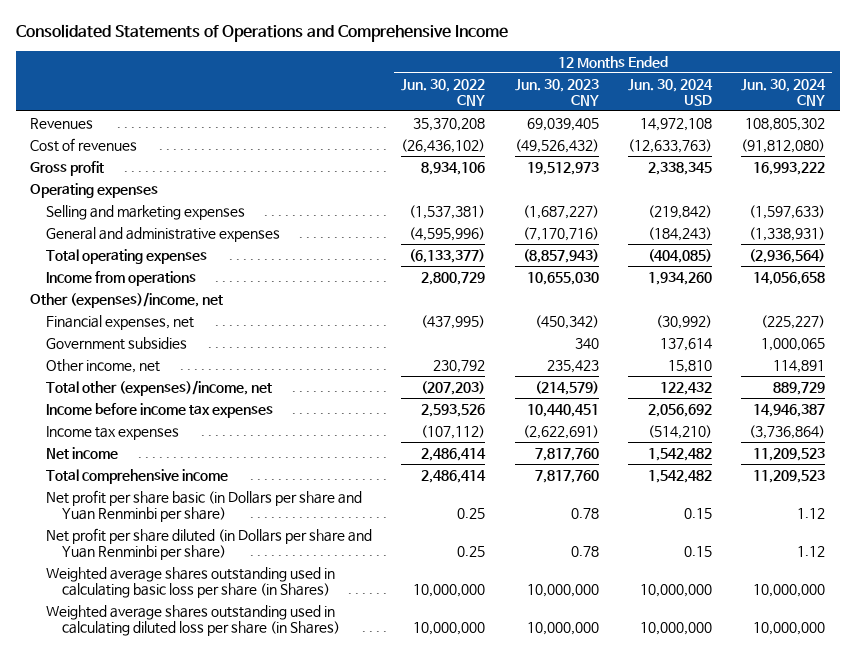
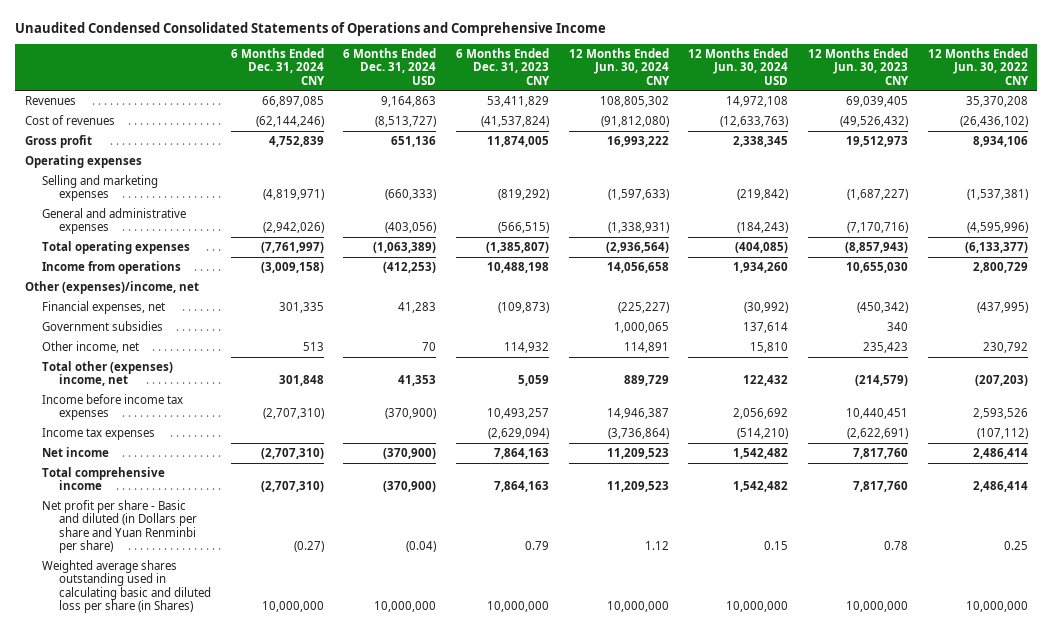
- Consolidated Statements of Operations and Comprehensive Income
+ Unaudited Condensed Consolidated Statements of Operations and Comprehensive Income
- | 12 Months Ended Jun. 30, 2022 CNY | 12 Months Ended Jun. 30, 2023 CNY | 12 Months Ended Jun. 30, 2024 USD | 12 Months Ended Jun. 30, 2024 CNY
+ | 6 Months Ended Dec. 31, 2024 CNY | 6 Months Ended Dec. 31, 2024 USD | 6 Months Ended Dec. 31, 2023 CNY | 12 Months Ended Jun. 30, 2024 CNY | 12 Months Ended Jun. 30, 2024 USD | 12 Months Ended Jun. 30, 2023 CNY | 12 Months Ended Jun. 30, 2022 CNY
- Total other (expenses)/income, net | (207,203) | (214,579) | 122,432 | 889,729
+ Total other (expenses) income, net | 301,848 | 41,353 | 5,059 | 889,729 | 122,432 | (214,579) | (207,203)
- Net profit per share basic (in Dollars per share and Yuan Renminbi per share) | 0.25 | 0.78 | 0.15 | 1.12
- Net profit per share diluted (in Dollars per share and Yuan Renminbi per share) | 0.25 | 0.78 | 0.15 | 1.12
- Weighted average shares outstanding used in calculating basic loss per share (in Shares) | 10,000,000 | 10,000,000 | 10,000,000 | 10,000,000
- Weighted average shares outstanding used in calculating diluted loss per share (in Shares) | 10,000,000 | 10,000,000 | 10,000,000 | 10,000,000
+ Net profit per share - Basic and diluted (in Dollars per share and Yuan Renminbi per share) | (0.27) | (0.04) | 0.79 | 1.12 | 0.15 | 0.78 | 0.25
+ Weighted average shares outstanding used in calculating basic and diluted loss per share (in Shares) | 10,000,000 | 10,000,000 | 10,000,000 | 10,000,000 | 10,000,000 | 10,000,000 | 10,000,000

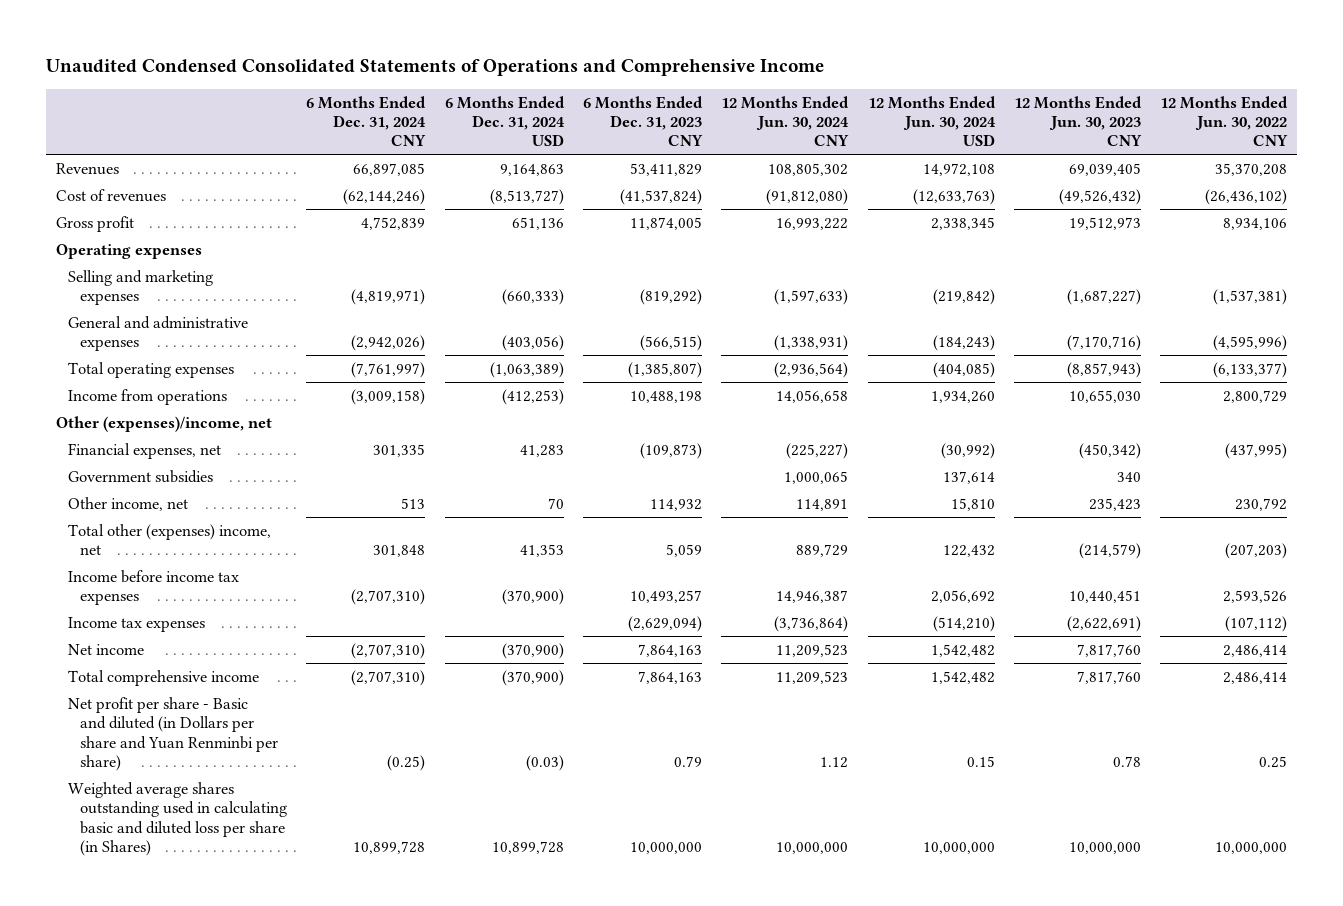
- Net profit per share - Basic and diluted (in Dollars per share and Yuan Renminbi per share) | (0.27) | (0.04) | 0.79 | 1.12 | 0.15 | 0.78 | 0.25
- Weighted average shares outstanding used in calculating basic and diluted loss per share (in Shares) | 10,000,000 | 10,000,000 | 10,000,000 | 10,000,000 | 10,000,000 | 10,000,000 | 10,000,000
+ Net profit per share - Basic and diluted (in Dollars per share and Yuan Renminbi per share) | (0.25) | (0.03) | 0.79 | 1.12 | 0.15 | 0.78 | 0.25
+ Weighted average shares outstanding used in calculating basic and diluted loss per share (in Shares) | 10,899,728 | 10,899,728 | 10,000,000 | 10,000,000 | 10,000,000 | 10,000,000 | 10,000,000

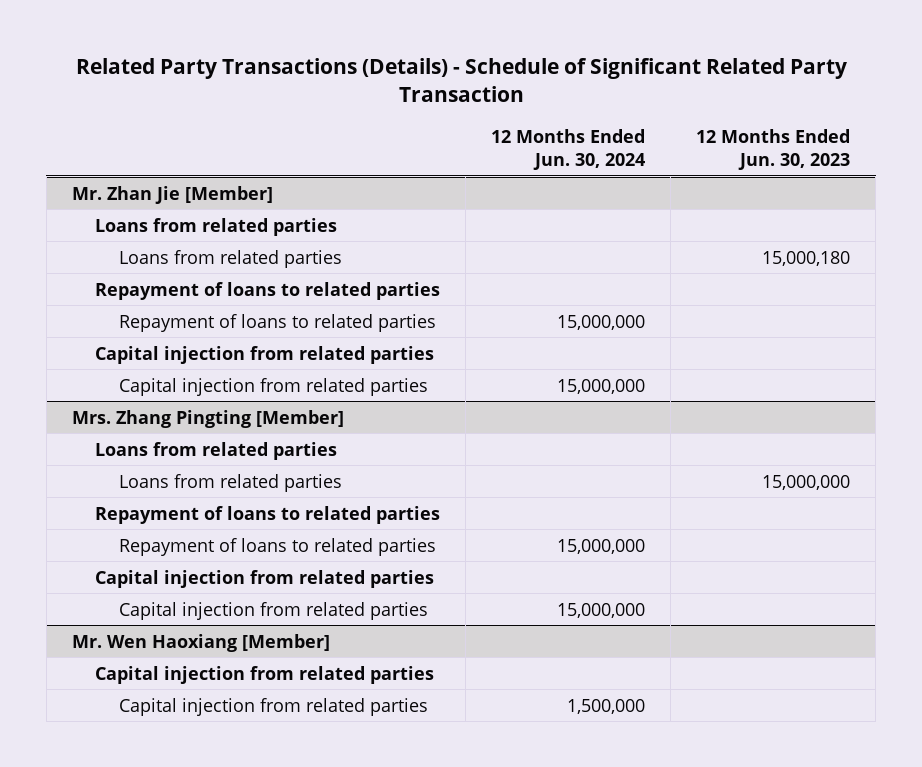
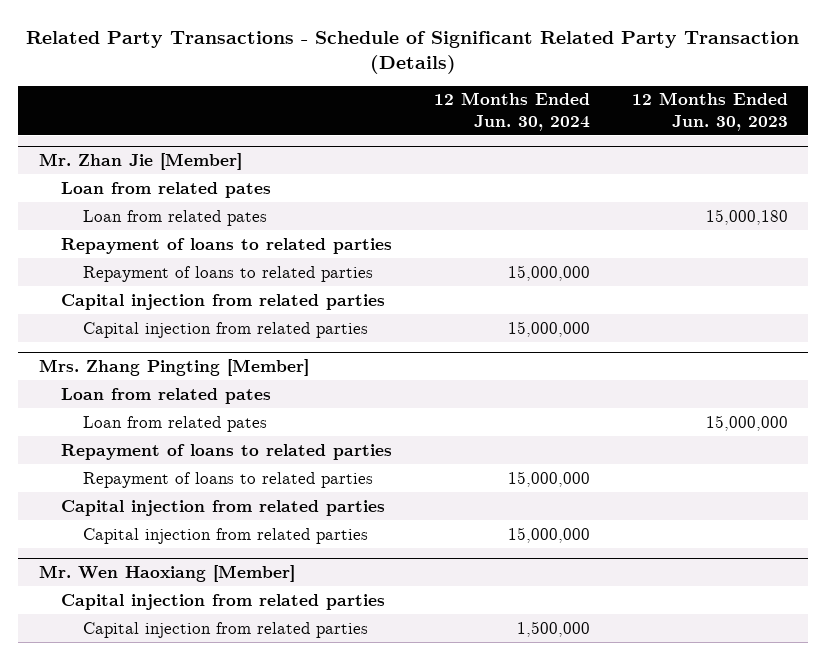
- Related Party Transactions (Details) - Schedule of Significant Related Party Transaction
+ Related Party Transactions - Schedule of Significant Related Party Transaction (Details)
@ Mr. Zhan Jie [Member]
- Loans from related parties
- Loans from related parties | | 15,000,180
+ Loan from related pates
+ Loan from related pates | | 15,000,180
@ Mrs. Zhang Pingting [Member]
- Loans from related parties
- Loans from related parties | | 15,000,000
+ Loan from related pates
+ Loan from related pates | | 15,000,000

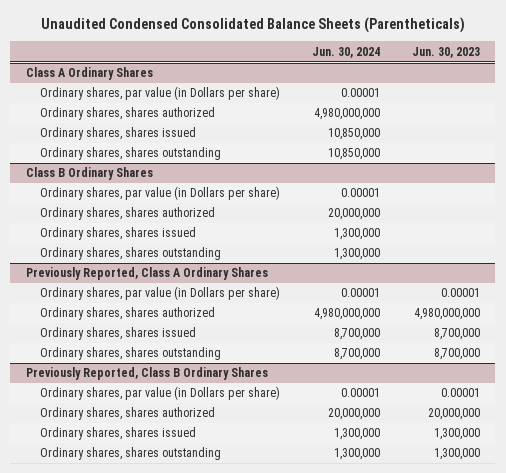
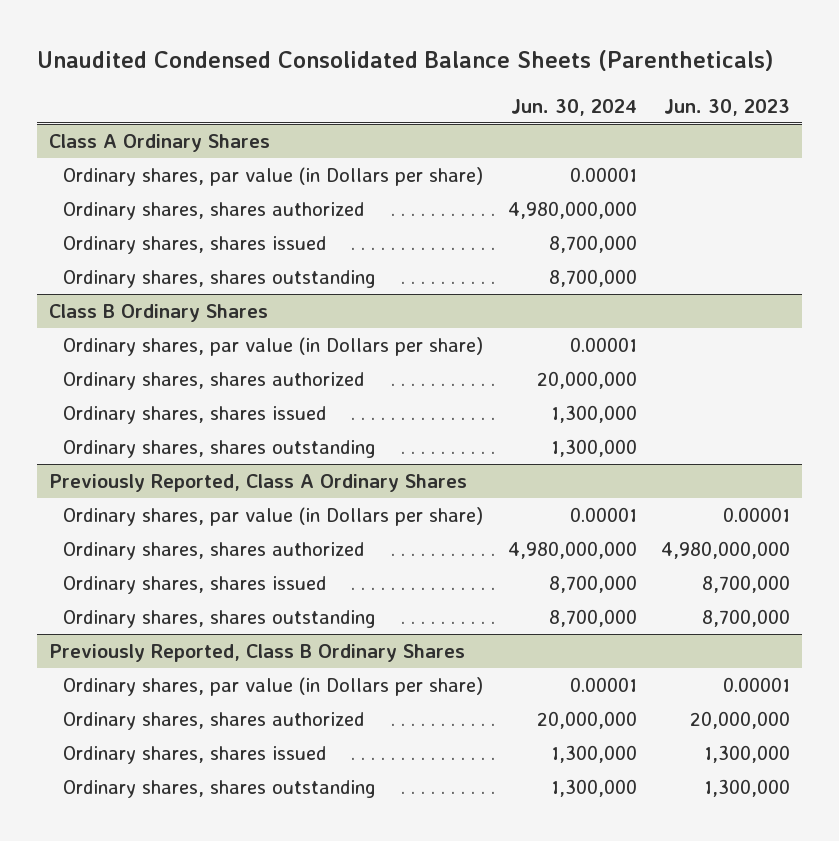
@ Class A Ordinary Shares
- Ordinary shares, shares issued | 10,850,000 |
- Ordinary shares, shares outstanding | 10,850,000 |
+ Ordinary shares, shares issued | 8,700,000 |
+ Ordinary shares, shares outstanding | 8,700,000 |

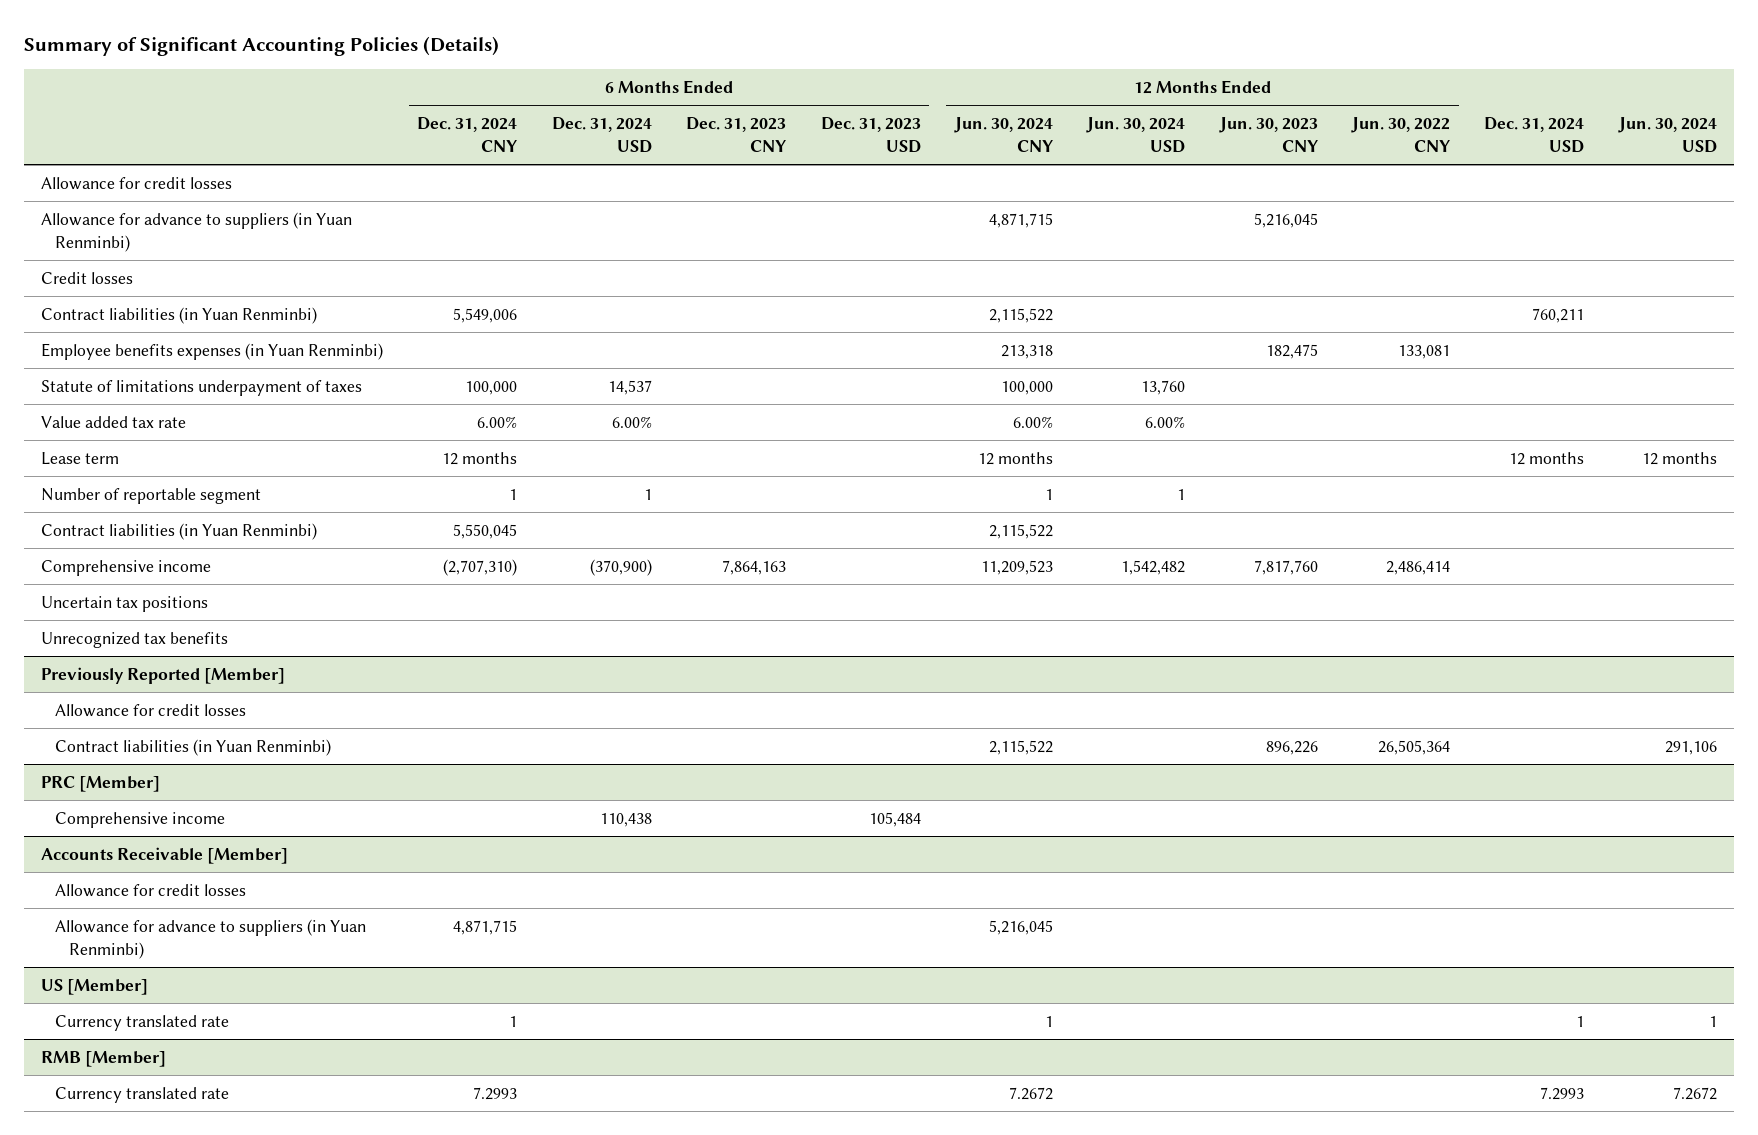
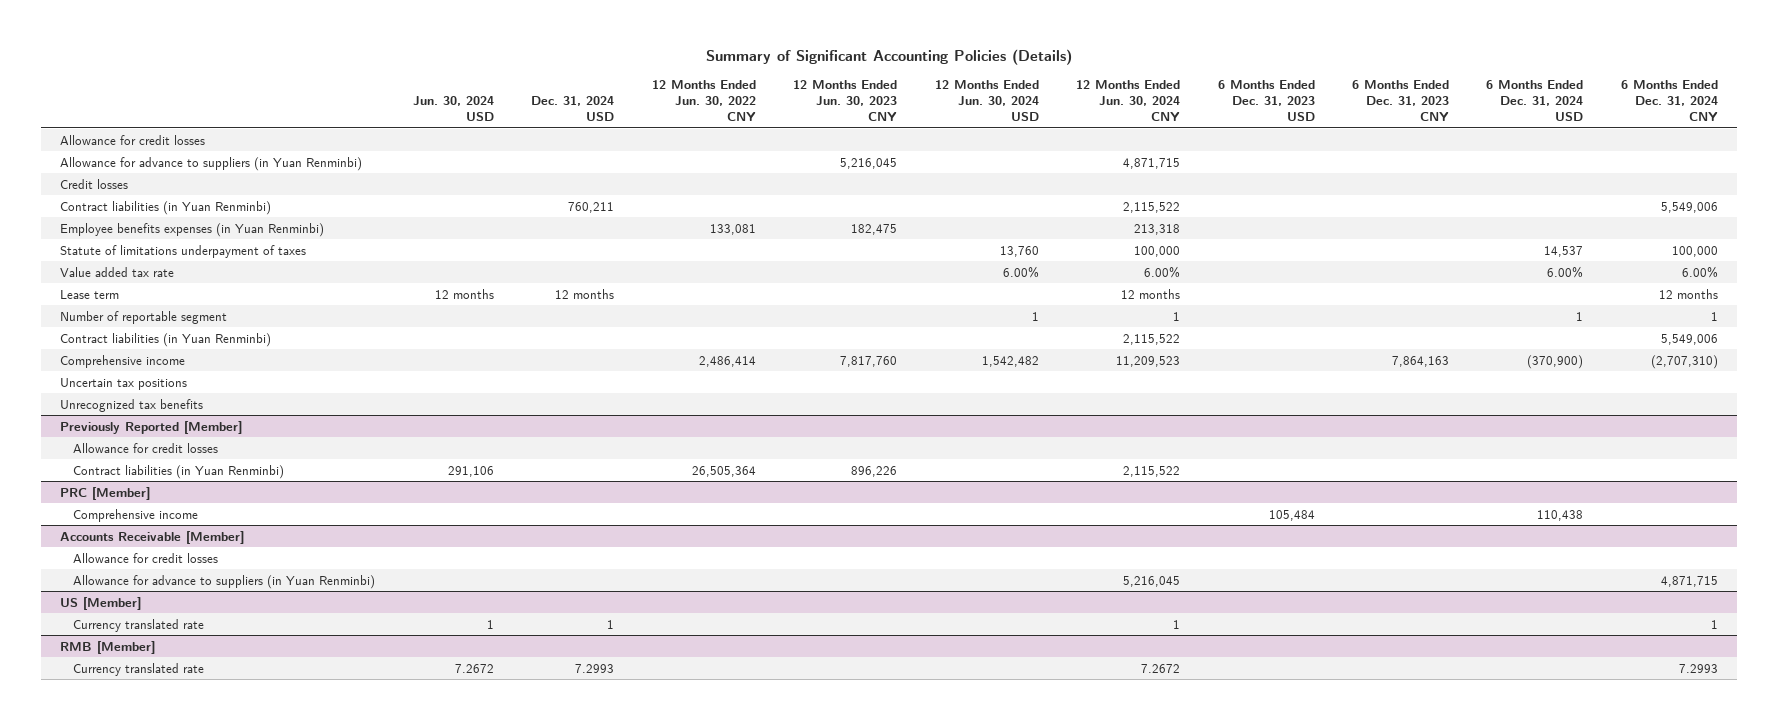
- | 6 Months Ended Dec. 31, 2024 CNY | 6 Months Ended Dec. 31, 2024 USD | 6 Months Ended Dec. 31, 2023 CNY | 6 Months Ended Dec. 31, 2023 USD | 12 Months Ended Jun. 30, 2024 CNY | 12 Months Ended Jun. 30, 2024 USD | 12 Months Ended Jun. 30, 2023 CNY | 12 Months Ended Jun. 30, 2022 CNY | Dec. 31, 2024 USD | Jun. 30, 2024 USD
+ | Jun. 30, 2024 USD | Dec. 31, 2024 USD | 12 Months Ended Jun. 30, 2022 CNY | 12 Months Ended Jun. 30, 2023 CNY | 12 Months Ended Jun. 30, 2024 USD | 12 Months Ended Jun. 30, 2024 CNY | 6 Months Ended Dec. 31, 2023 USD | 6 Months Ended Dec. 31, 2023 CNY | 6 Months Ended Dec. 31, 2024 USD | 6 Months Ended Dec. 31, 2024 CNY
- Contract liabilities (in Yuan Renminbi) | 5,550,045 | | | | 2,115,522 | | | | |
+ Contract liabilities (in Yuan Renminbi) | | | | | | 2,115,522 | | | | 5,549,006

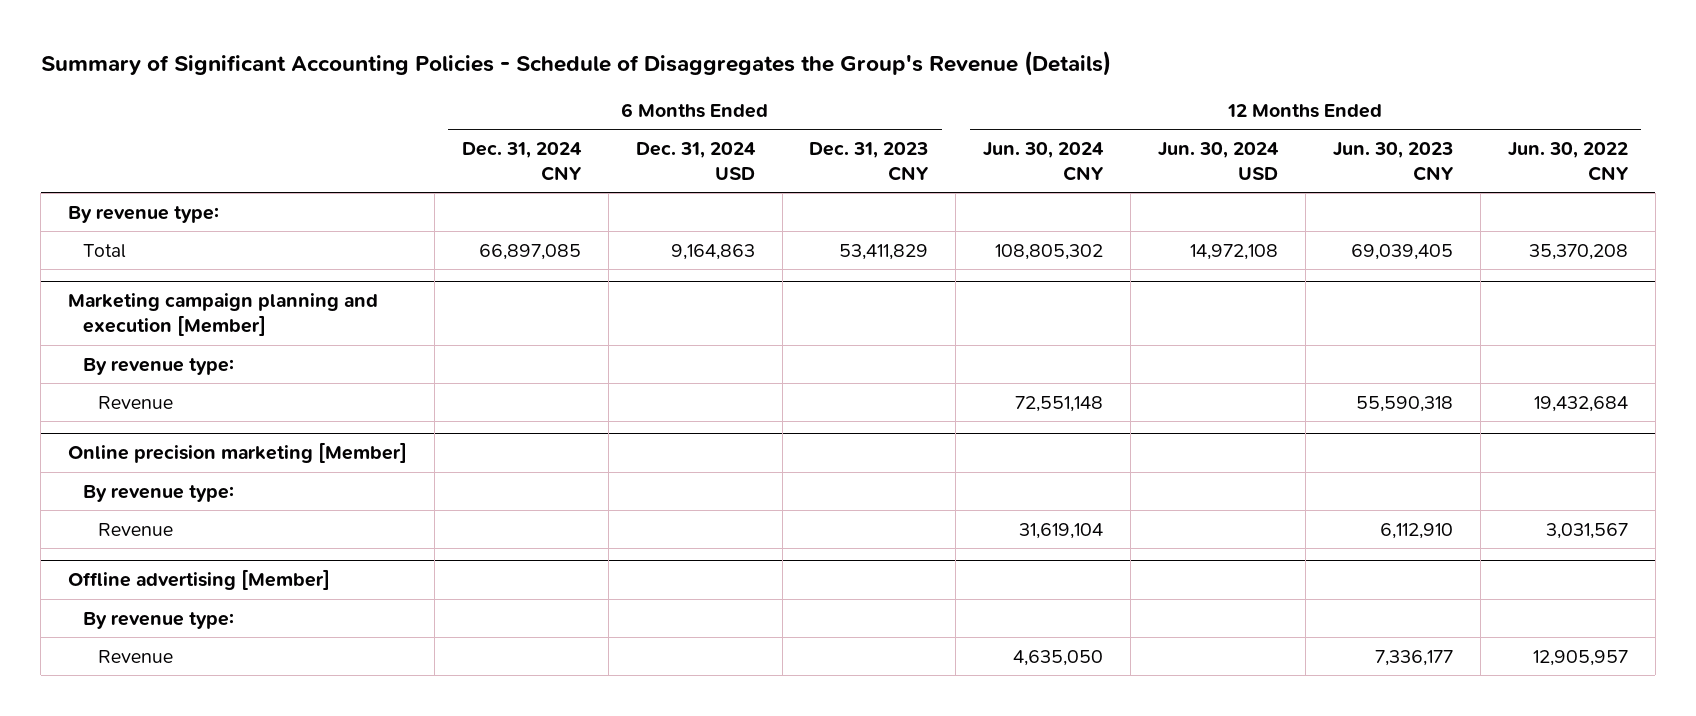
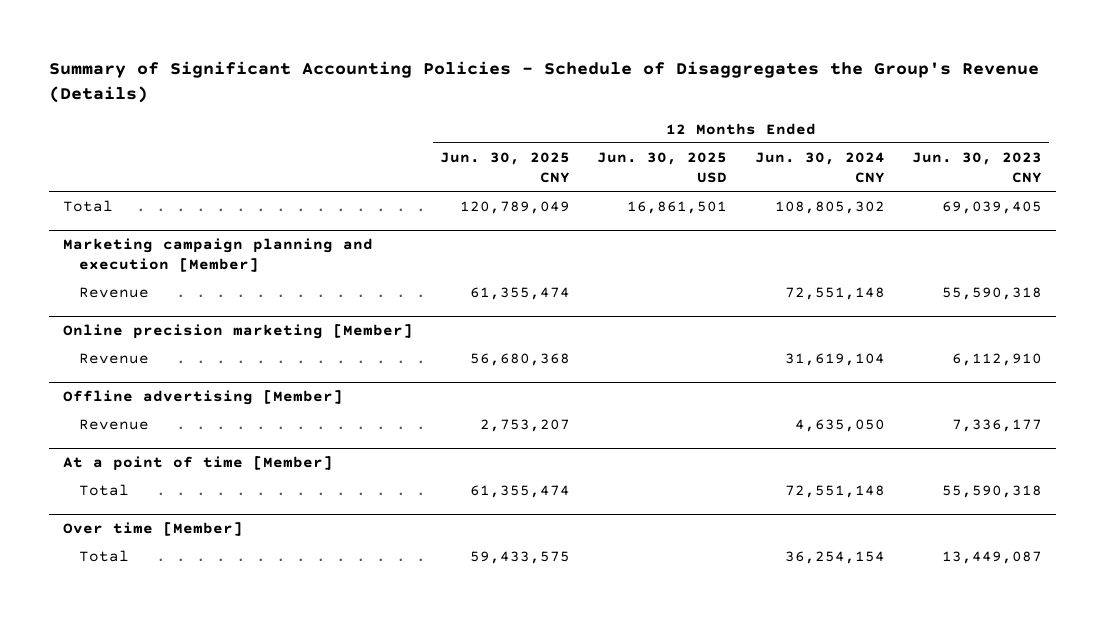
- | 6 Months Ended Dec. 31, 2024 CNY | 6 Months Ended Dec. 31, 2024 USD | 6 Months Ended Dec. 31, 2023 CNY | 12 Months Ended Jun. 30, 2024 CNY | 12 Months Ended Jun. 30, 2024 USD | 12 Months Ended Jun. 30, 2023 CNY | 12 Months Ended Jun. 30, 2022 CNY
+ | 12 Months Ended Jun. 30, 2025 CNY | 12 Months Ended Jun. 30, 2025 USD | 12 Months Ended Jun. 30, 2024 CNY | 12 Months Ended Jun. 30, 2023 CNY
- By revenue type:
@ Marketing campaign planning and execution [Member]
- By revenue type:
@ Online precision marketing [Member]
- By revenue type:
@ Offline advertising [Member]
- By revenue type:
+ At a point of time [Member]
+ Total | 61,355,474 | | 72,551,148 | 55,590,318
+ Over time [Member]
+ Total | 59,433,575 | | 36,254,154 | 13,449,087

